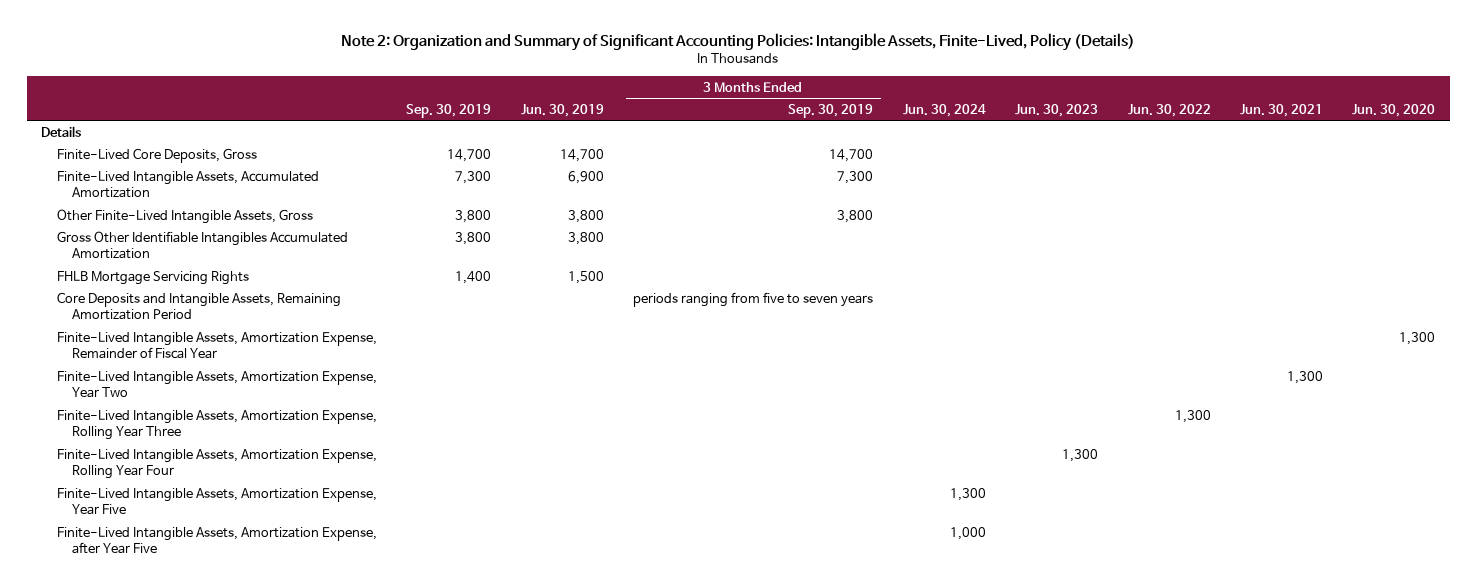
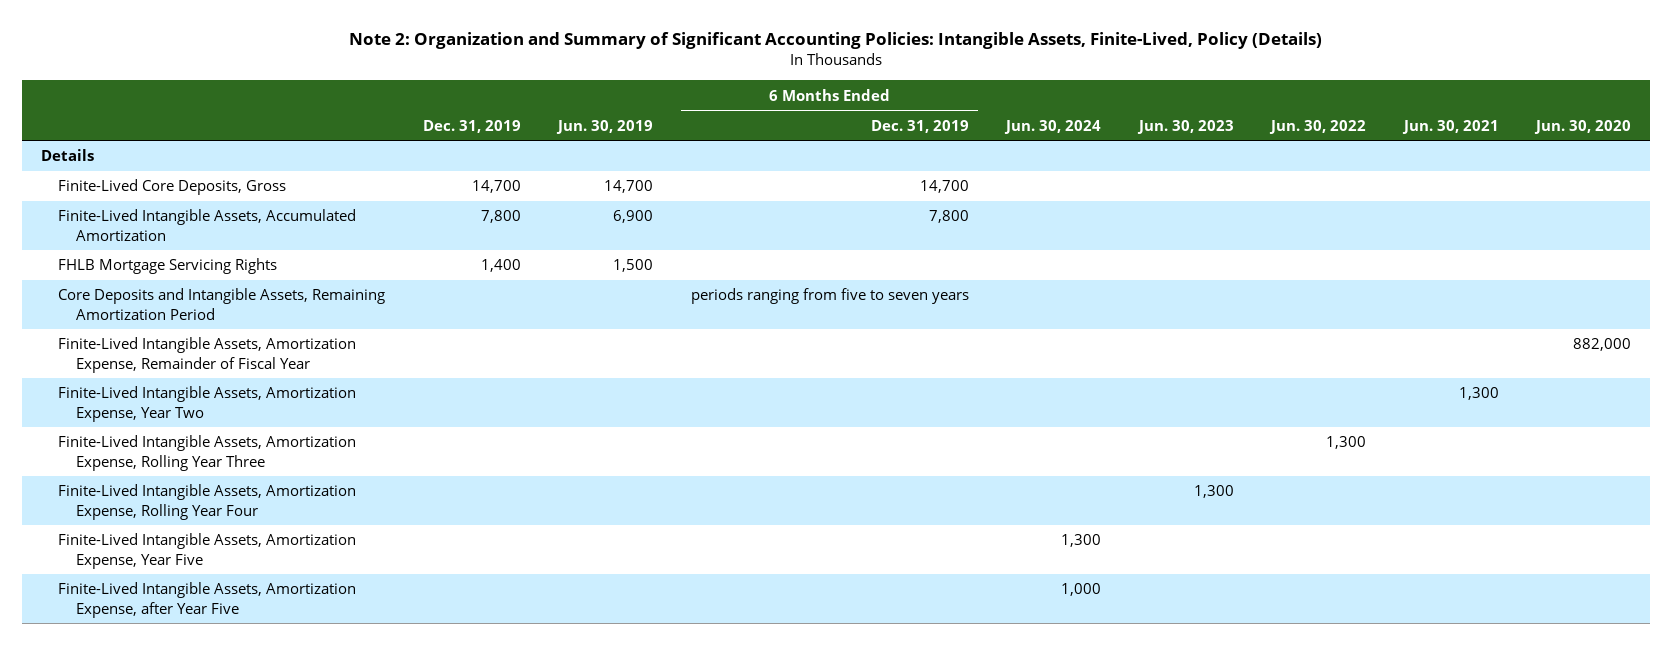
- | Sep. 30, 2019 | Jun. 30, 2019 | 3 Months Ended Sep. 30, 2019 | Jun. 30, 2024 | Jun. 30, 2023 | Jun. 30, 2022 | Jun. 30, 2021 | Jun. 30, 2020
+ | Dec. 31, 2019 | Jun. 30, 2019 | 6 Months Ended Dec. 31, 2019 | Jun. 30, 2024 | Jun. 30, 2023 | Jun. 30, 2022 | Jun. 30, 2021 | Jun. 30, 2020
- Other Finite-Lived Intangible Assets, Gross | 3,800 | 3,800 | 3,800 | | | | |
- Gross Other Identifiable Intangibles Accumulated Amortization | 3,800 | 3,800 | | | | | |
- Finite-Lived Intangible Assets, Amortization Expense, Remainder of Fiscal Year | | | | | | | | 1,300
+ Finite-Lived Intangible Assets, Amortization Expense, Remainder of Fiscal Year | | | | | | | | 882,000

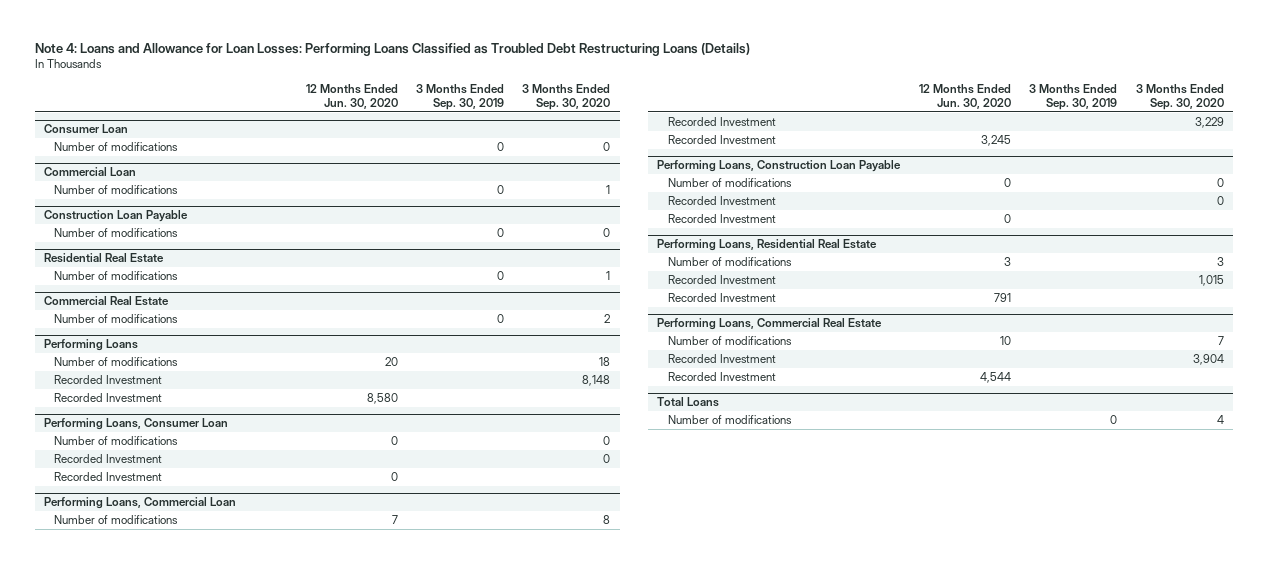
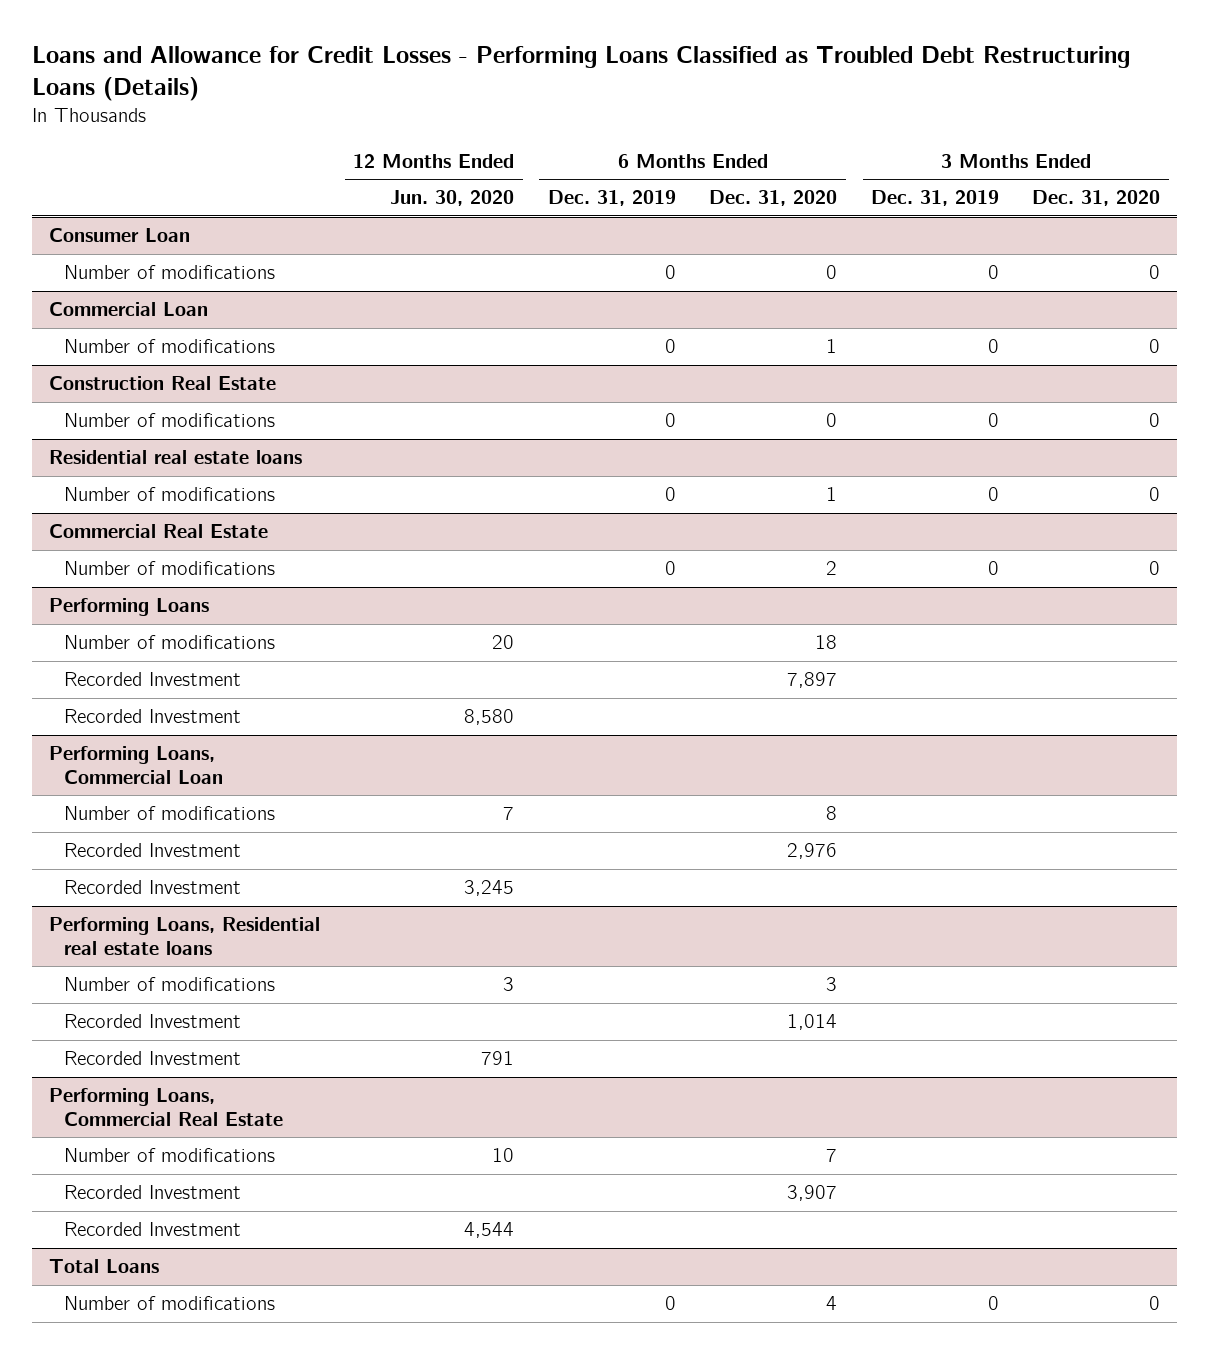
- Note 4: Loans and Allowance for Loan Losses: Performing Loans Classified as Troubled Debt Restructuring Loans (Details)
+ Loans and Allowance for Credit Losses - Performing Loans Classified as Troubled Debt Restructuring Loans (Details)
- | 12 Months Ended Jun. 30, 2020 | 3 Months Ended Sep. 30, 2019 | 3 Months Ended Sep. 30, 2020
+ | 12 Months Ended Jun. 30, 2020 | 6 Months Ended Dec. 31, 2019 | 6 Months Ended Dec. 31, 2020 | 3 Months Ended Dec. 31, 2019 | 3 Months Ended Dec. 31, 2020
- Construction Loan Payable
+ Construction Real Estate
- Residential Real Estate
+ Residential real estate loans
- Performing Loans, Consumer Loan
- Number of modifications | 0 | | 0
- Recorded Investment | | | 0
- Recorded Investment | 0 | |
- Performing Loans, Construction Loan Payable
- Number of modifications | 0 | | 0
- Recorded Investment | | | 0
- Recorded Investment | 0 | |
- Performing Loans, Residential Real Estate
+ Performing Loans, Residential real estate loans

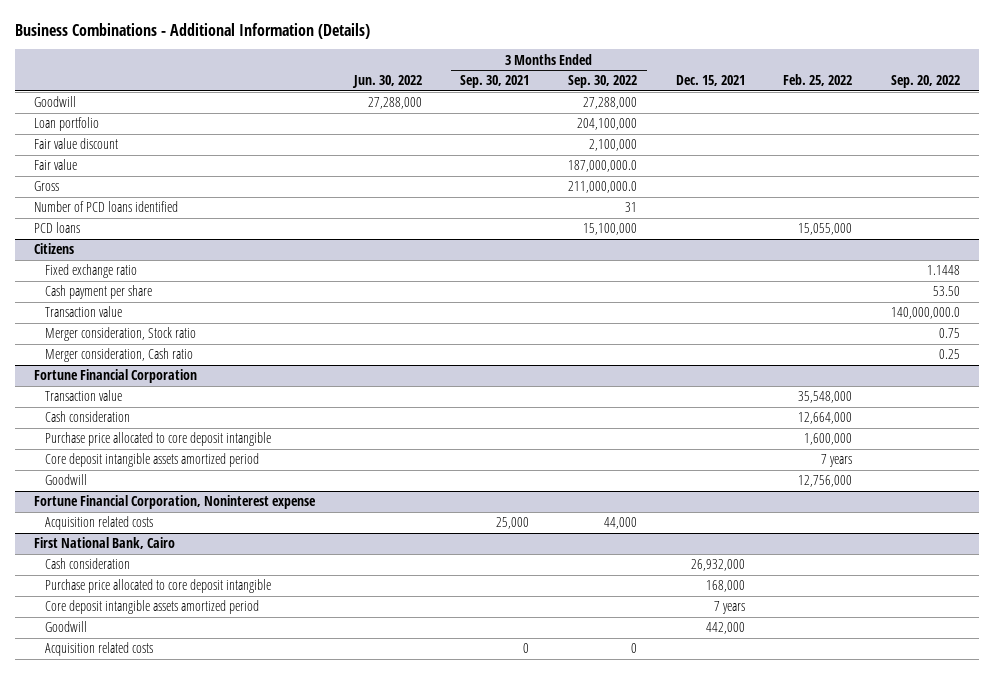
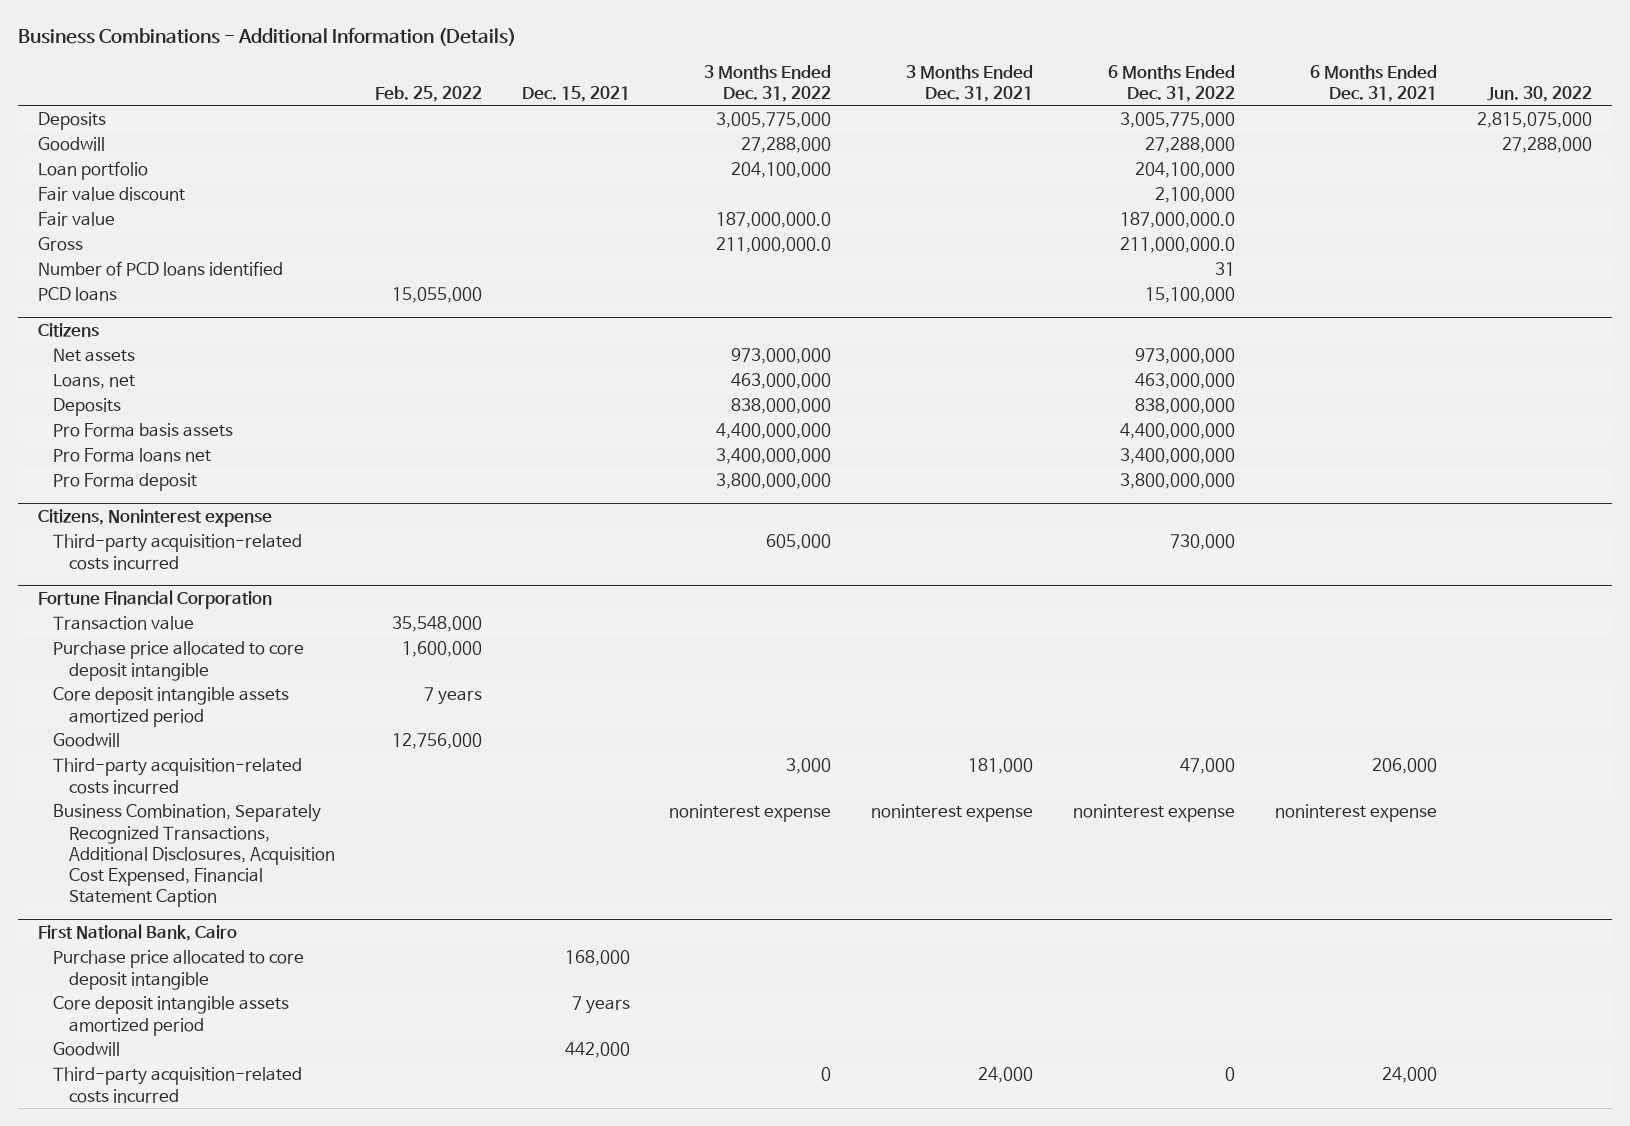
- | Jun. 30, 2022 | 3 Months Ended Sep. 30, 2021 | 3 Months Ended Sep. 30, 2022 | Dec. 15, 2021 | Feb. 25, 2022 | Sep. 20, 2022
+ | Feb. 25, 2022 | Dec. 15, 2021 | 3 Months Ended Dec. 31, 2022 | 3 Months Ended Dec. 31, 2021 | 6 Months Ended Dec. 31, 2022 | 6 Months Ended Dec. 31, 2021 | Jun. 30, 2022
+ Deposits | | | 3,005,775,000 | | 3,005,775,000 | | 2,815,075,000
@ Citizens
- Fixed exchange ratio | | | | | | 1.1448
- Cash payment per share | | | | | | 53.50
- Transaction value | | | | | | 140,000,000.0
- Merger consideration, Stock ratio | | | | | | 0.75
- Merger consideration, Cash ratio | | | | | | 0.25
+ Net assets | | | 973,000,000 | | 973,000,000 | |
+ Loans, net | | | 463,000,000 | | 463,000,000 | |
+ Deposits | | | 838,000,000 | | 838,000,000 | |
+ Pro Forma basis assets | | | 4,400,000,000 | | 4,400,000,000 | |
+ Pro Forma loans net | | | 3,400,000,000 | | 3,400,000,000 | |
+ Pro Forma deposit | | | 3,800,000,000 | | 3,800,000,000 | |
+ Citizens, Noninterest expense
+ Third-party acquisition-related costs incurred | | | 605,000 | | 730,000 | |
@ Fortune Financial Corporation
- Cash consideration | | | | | 12,664,000 |
- Fortune Financial Corporation, Noninterest expense
- Acquisition related costs | | 25,000 | 44,000 | | |
@ Fortune Financial Corporation
+ Third-party acquisition-related costs incurred | | | 3,000 | 181,000 | 47,000 | 206,000 |
+ Business Combination, Separately Recognized Transactions, Additional Disclosures, Acquisition Cost Expensed, Financial Statement Caption | | | noninterest expense | noninterest expense | noninterest expense | noninterest expense |
@ First National Bank, Cairo
- Cash consideration | | | | 26,932,000 | |
- Acquisition related costs | | 0 | 0 | | |
+ Third-party acquisition-related costs incurred | | | 0 | 24,000 | 0 | 24,000 |

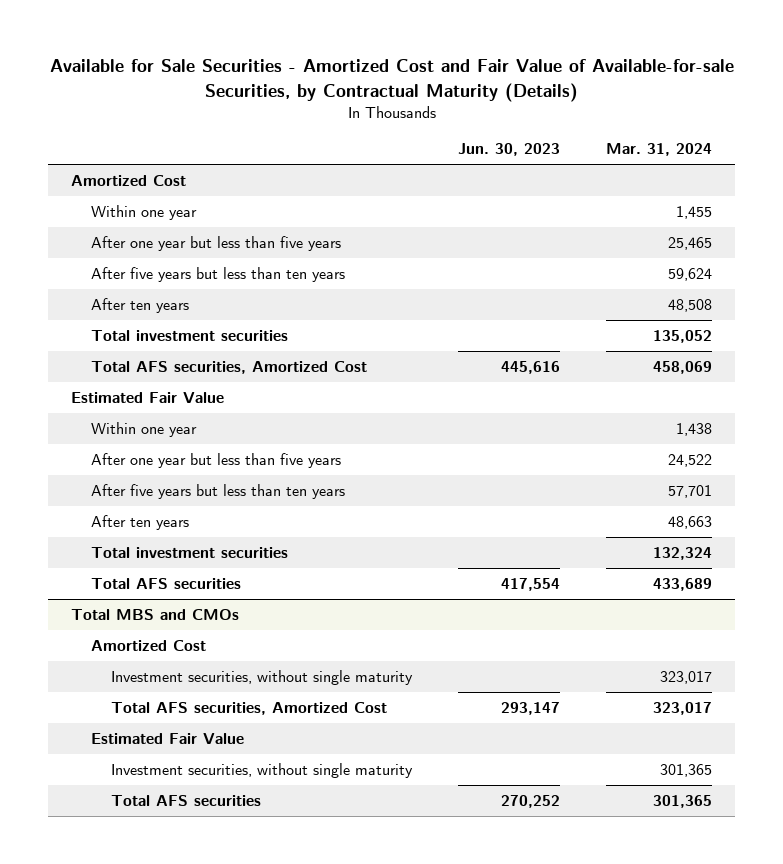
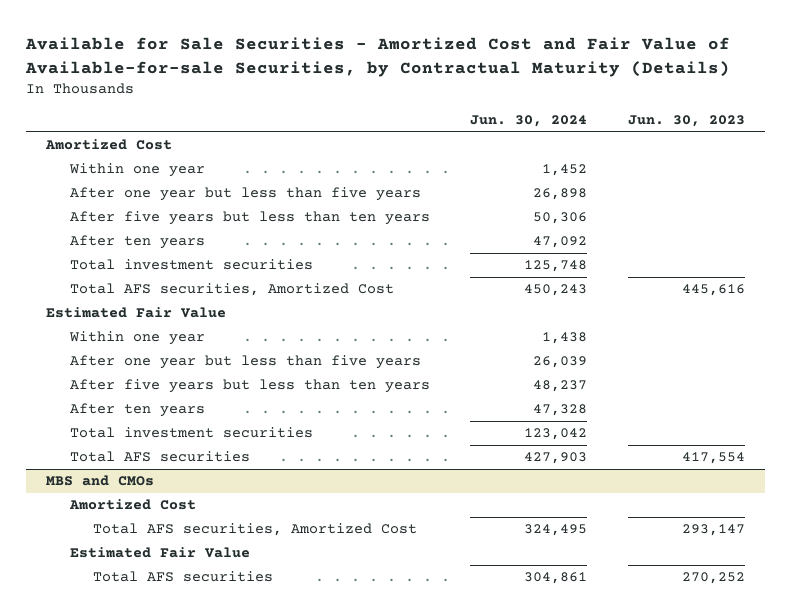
- | Jun. 30, 2023 | Mar. 31, 2024
+ | Jun. 30, 2024 | Jun. 30, 2023
- Total MBS and CMOs
+ MBS and CMOs
- Investment securities, without single maturity | | 323,017
- Investment securities, without single maturity | | 301,365

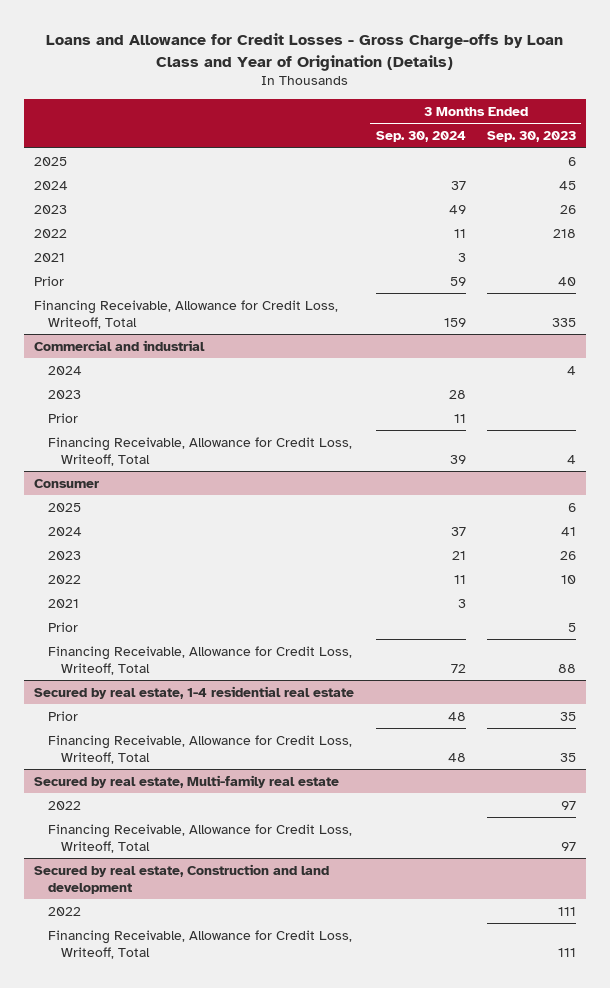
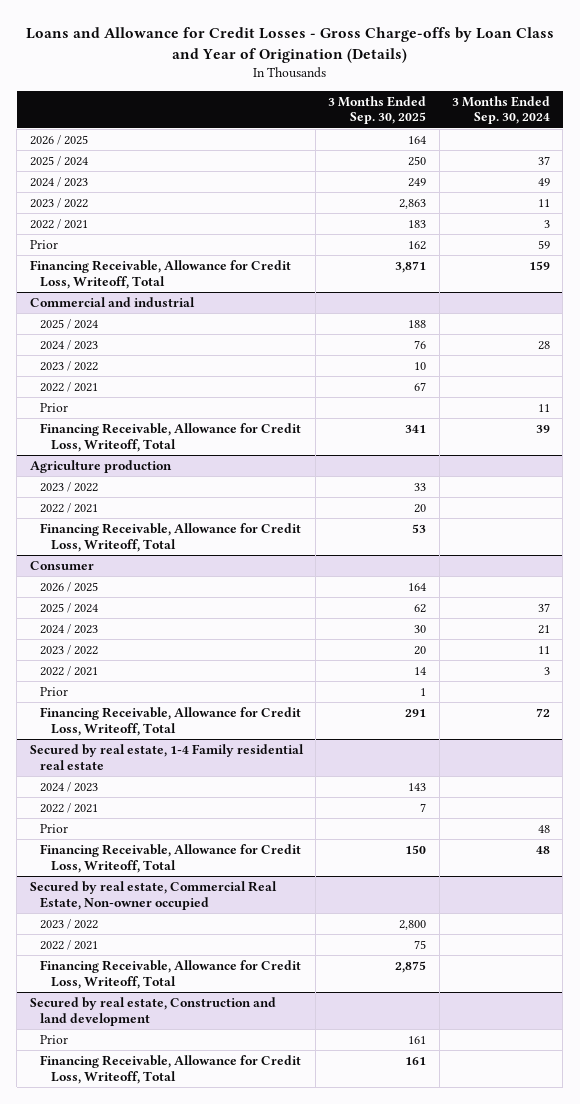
- | 3 Months Ended Sep. 30, 2024 | 3 Months Ended Sep. 30, 2023
+ | 3 Months Ended Sep. 30, 2025 | 3 Months Ended Sep. 30, 2024
- 2025 | | 6
- 2024 | 37 | 45
- 2023 | 49 | 26
- 2022 | 11 | 218
- 2021 | 3 |
+ 2026 / 2025 | 164 |
+ 2025 / 2024 | 250 | 37
+ 2024 / 2023 | 249 | 49
+ 2023 / 2022 | 2,863 | 11
+ 2022 / 2021 | 183 | 3
@ Commercial and industrial
- 2024 | | 4
- 2023 | 28 |
+ 2025 / 2024 | 188 |
+ 2024 / 2023 | 76 | 28
+ 2023 / 2022 | 10 |
+ 2022 / 2021 | 67 |
+ Agriculture production
+ 2023 / 2022 | 33 |
+ 2022 / 2021 | 20 |
+ Financing Receivable, Allowance for Credit Loss, Writeoff, Total | 53 |
@ Consumer
- 2025 | | 6
- 2024 | 37 | 41
- 2023 | 21 | 26
- 2022 | 11 | 10
- 2021 | 3 |
+ 2026 / 2025 | 164 |
+ 2025 / 2024 | 62 | 37
+ 2024 / 2023 | 30 | 21
+ 2023 / 2022 | 20 | 11
+ 2022 / 2021 | 14 | 3
- Secured by real estate, 1-4 residential real estate
+ Secured by real estate, 1-4 Family residential real estate
+ 2024 / 2023 | 143 |
+ 2022 / 2021 | 7 |
- Secured by real estate, Multi-family real estate
- 2022 | | 97
- Financing Receivable, Allowance for Credit Loss, Writeoff, Total | | 97
+ Secured by real estate, Commercial Real Estate, Non-owner occupied
+ 2023 / 2022 | 2,800 |
+ 2022 / 2021 | 75 |
+ Financing Receivable, Allowance for Credit Loss, Writeoff, Total | 2,875 |
@ Secured by real estate, Construction and land development
- 2022 | | 111
+ Prior | 161 |

